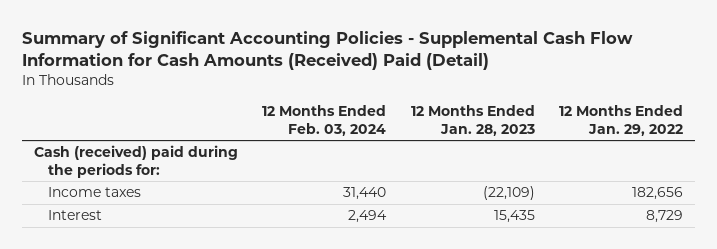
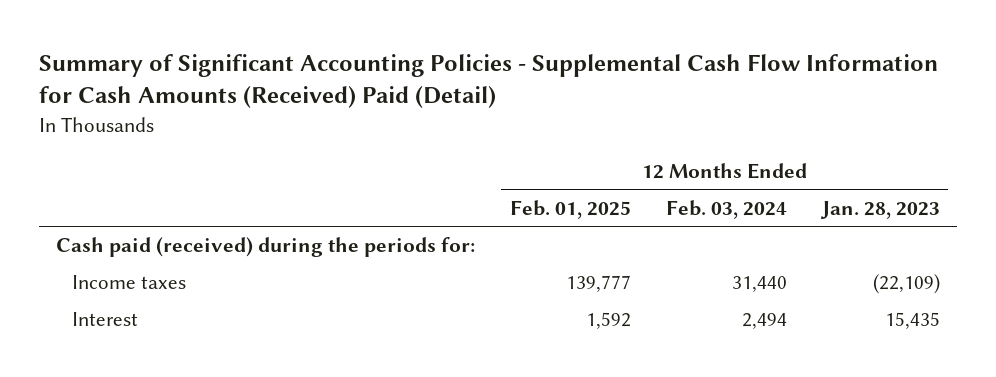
- | 12 Months Ended Feb. 03, 2024 | 12 Months Ended Jan. 28, 2023 | 12 Months Ended Jan. 29, 2022
+ | 12 Months Ended Feb. 01, 2025 | 12 Months Ended Feb. 03, 2024 | 12 Months Ended Jan. 28, 2023
- Cash (received) paid during the periods for:
+ Cash paid (received) during the periods for:

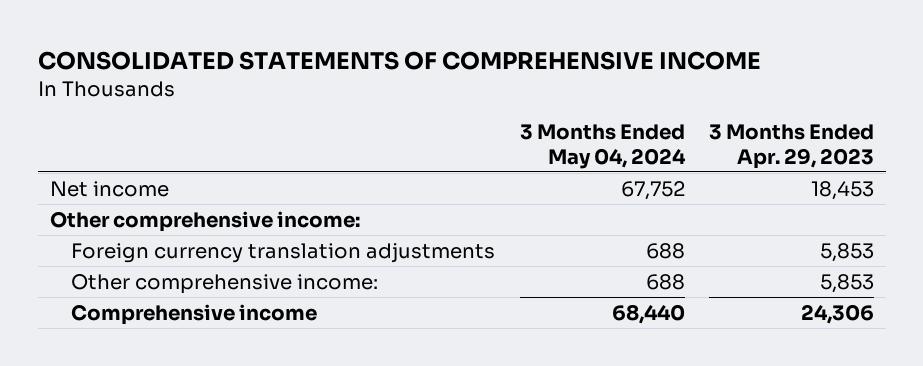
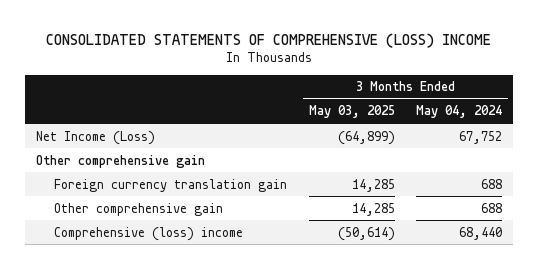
- CONSOLIDATED STATEMENTS OF COMPREHENSIVE INCOME
+ CONSOLIDATED STATEMENTS OF COMPREHENSIVE (LOSS) INCOME
- | 3 Months Ended May 04, 2024 | 3 Months Ended Apr. 29, 2023
+ | 3 Months Ended May 03, 2025 | 3 Months Ended May 04, 2024
- Net income | 67,752 | 18,453
- Other comprehensive income:
- Foreign currency translation adjustments | 688 | 5,853
- Other comprehensive income: | 688 | 5,853
- Comprehensive income | 68,440 | 24,306
+ Net Income (Loss) | (64,899) | 67,752
+ Other comprehensive gain
+ Foreign currency translation gain | 14,285 | 688
+ Other comprehensive gain | 14,285 | 688
+ Comprehensive (loss) income | (50,614) | 68,440

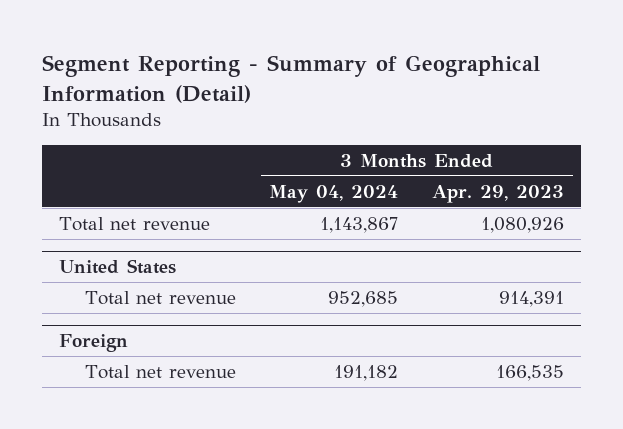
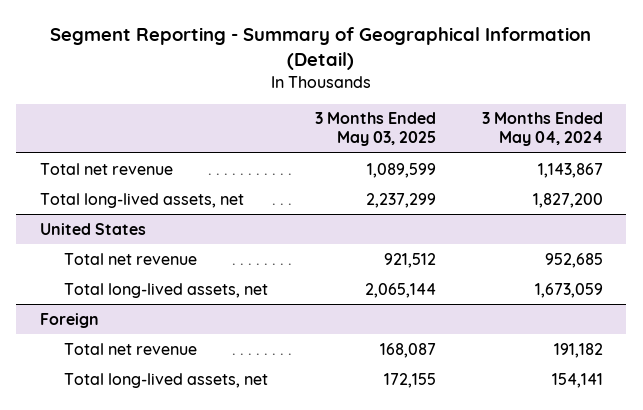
- | 3 Months Ended May 04, 2024 | 3 Months Ended Apr. 29, 2023
+ | 3 Months Ended May 03, 2025 | 3 Months Ended May 04, 2024
+ Total long-lived assets, net | 2,237,299 | 1,827,200
@ United States
+ Total long-lived assets, net | 2,065,144 | 1,673,059
@ Foreign
+ Total long-lived assets, net | 172,155 | 154,141

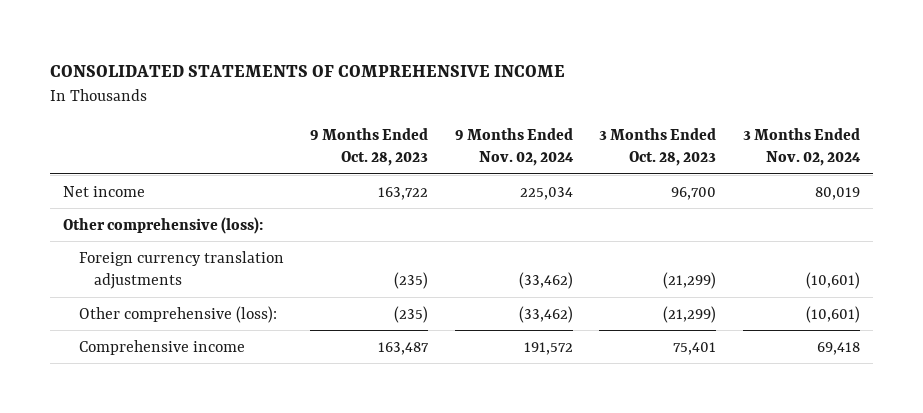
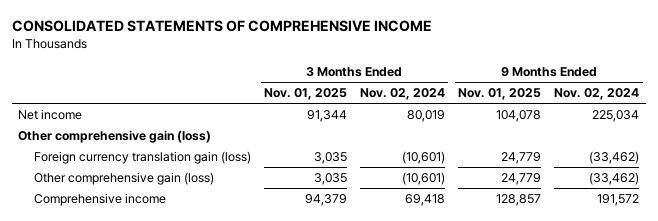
- | 9 Months Ended Oct. 28, 2023 | 9 Months Ended Nov. 02, 2024 | 3 Months Ended Oct. 28, 2023 | 3 Months Ended Nov. 02, 2024
+ | 3 Months Ended Nov. 01, 2025 | 3 Months Ended Nov. 02, 2024 | 9 Months Ended Nov. 01, 2025 | 9 Months Ended Nov. 02, 2024
- Other comprehensive (loss):
- Foreign currency translation adjustments | (235) | (33,462) | (21,299) | (10,601)
- Other comprehensive (loss): | (235) | (33,462) | (21,299) | (10,601)
+ Other comprehensive gain (loss)
+ Foreign currency translation gain (loss) | 3,035 | (10,601) | 24,779 | (33,462)
+ Other comprehensive gain (loss) | 3,035 | (10,601) | 24,779 | (33,462)

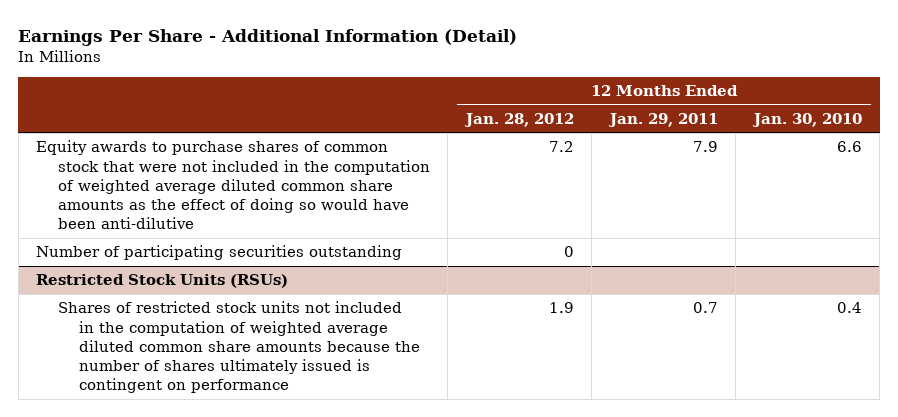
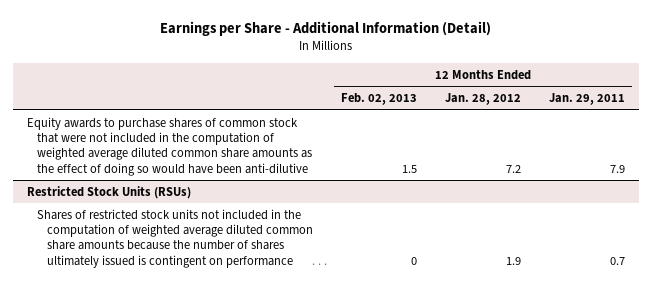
- Earnings Per Share - Additional Information (Detail)
+ Earnings per Share - Additional Information (Detail)
- | 12 Months Ended Jan. 28, 2012 | 12 Months Ended Jan. 29, 2011 | 12 Months Ended Jan. 30, 2010
+ | 12 Months Ended Feb. 02, 2013 | 12 Months Ended Jan. 28, 2012 | 12 Months Ended Jan. 29, 2011
- Number of participating securities outstanding | 0 | |

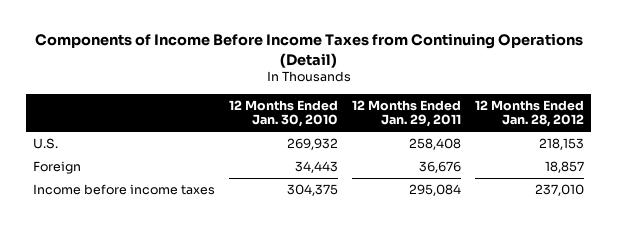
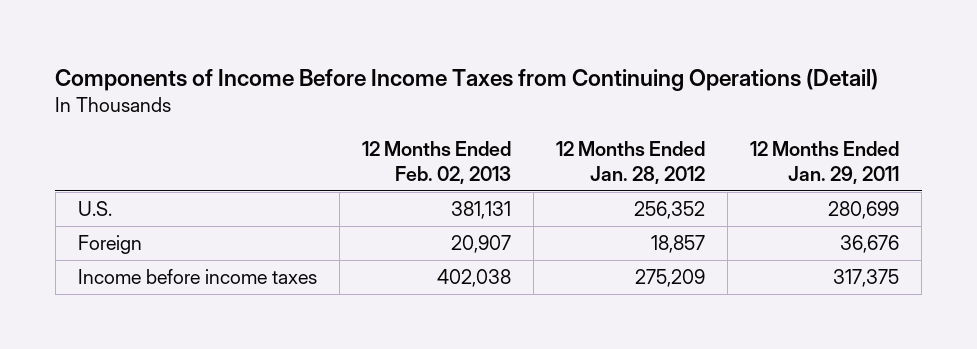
- | 12 Months Ended Jan. 30, 2010 | 12 Months Ended Jan. 29, 2011 | 12 Months Ended Jan. 28, 2012
+ | 12 Months Ended Feb. 02, 2013 | 12 Months Ended Jan. 28, 2012 | 12 Months Ended Jan. 29, 2011
- U.S. | 269,932 | 258,408 | 218,153
+ U.S. | 381,131 | 256,352 | 280,699
- Income before income taxes | 304,375 | 295,084 | 237,010
+ Income before income taxes | 402,038 | 275,209 | 317,375

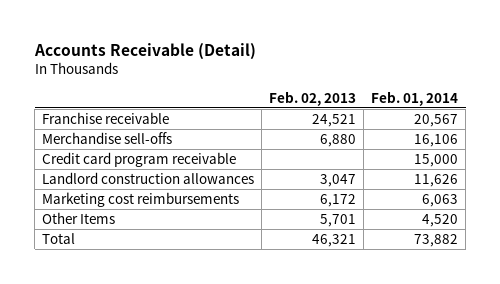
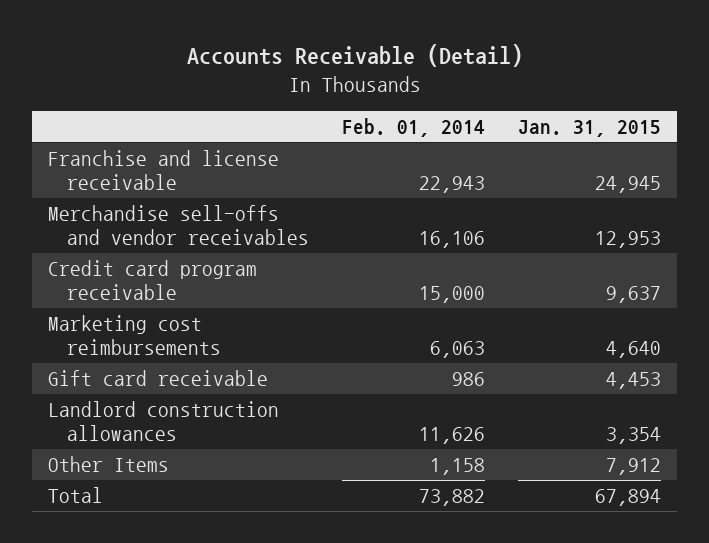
- | Feb. 02, 2013 | Feb. 01, 2014
+ | Feb. 01, 2014 | Jan. 31, 2015
- Franchise receivable | 24,521 | 20,567
- Merchandise sell-offs | 6,880 | 16,106
+ Franchise and license receivable | 22,943 | 24,945
+ Merchandise sell-offs and vendor receivables | 16,106 | 12,953
- Other Items | 5,701 | 4,520
+ Gift card receivable | 986 | 4,453
moved down: Landlord construction allowances | 11,626 | 3,354
+ Other Items | 1,158 | 7,912

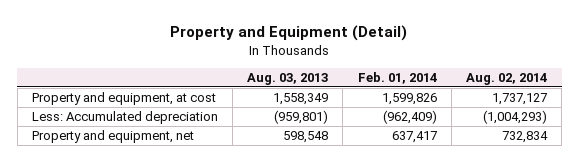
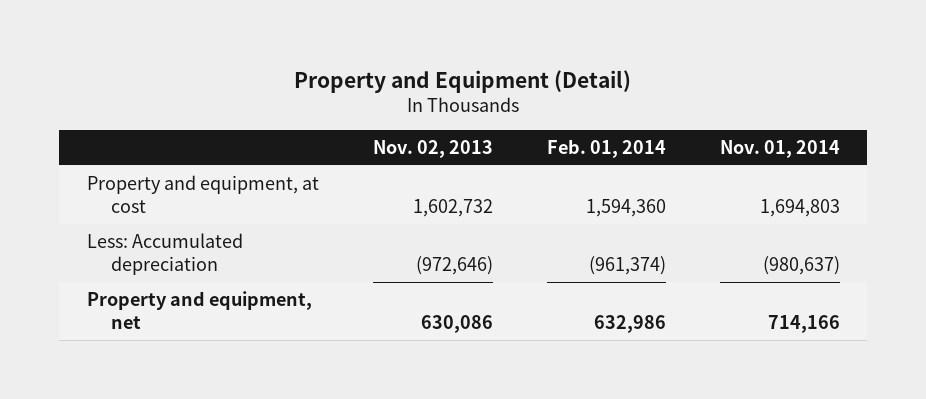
- | Aug. 03, 2013 | Feb. 01, 2014 | Aug. 02, 2014
+ | Nov. 02, 2013 | Feb. 01, 2014 | Nov. 01, 2014
- Property and equipment, at cost | 1,558,349 | 1,599,826 | 1,737,127
- Less: Accumulated depreciation | (959,801) | (962,409) | (1,004,293)
- Property and equipment, net | 598,548 | 637,417 | 732,834
+ Property and equipment, at cost | 1,602,732 | 1,594,360 | 1,694,803
+ Less: Accumulated depreciation | (972,646) | (961,374) | (980,637)
+ Property and equipment, net | 630,086 | 632,986 | 714,166

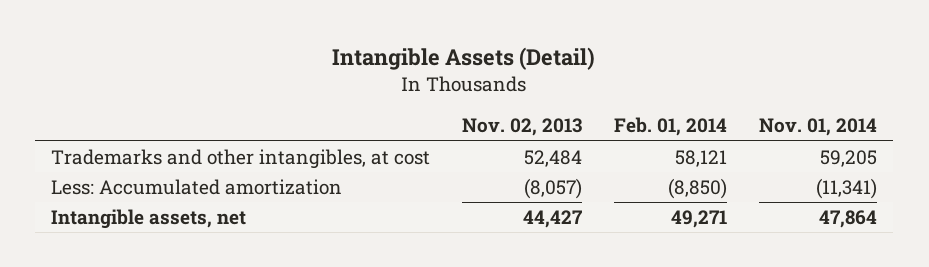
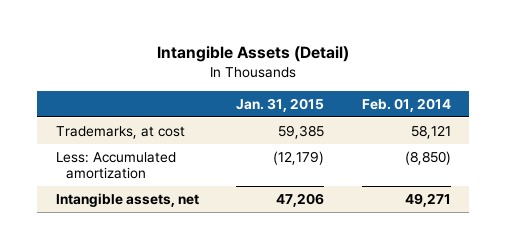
- | Nov. 02, 2013 | Feb. 01, 2014 | Nov. 01, 2014
+ | Jan. 31, 2015 | Feb. 01, 2014
- Trademarks and other intangibles, at cost | 52,484 | 58,121 | 59,205
+ Trademarks, at cost | 59,385 | 58,121

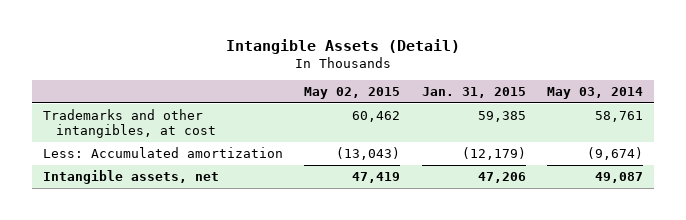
- | Jan. 31, 2015 | Feb. 01, 2014
+ | May 02, 2015 | Jan. 31, 2015 | May 03, 2014
- Trademarks, at cost | 59,385 | 58,121
+ Trademarks and other intangibles, at cost | 60,462 | 59,385 | 58,761

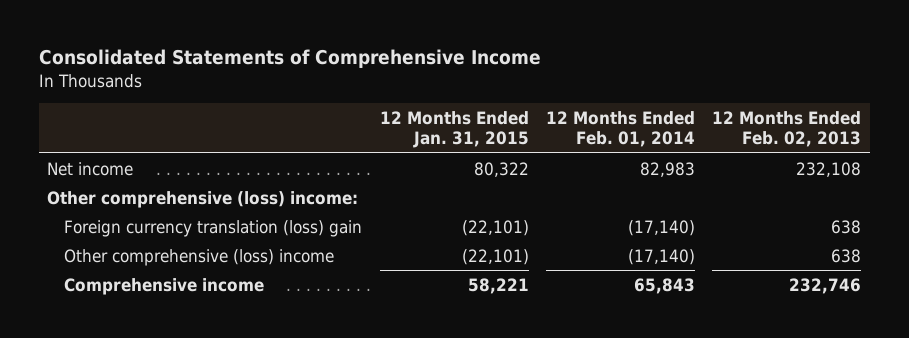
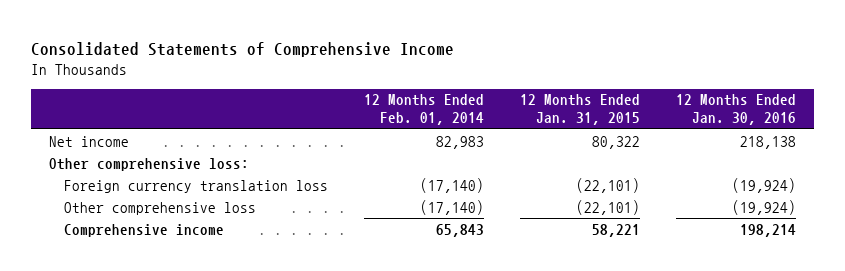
- | 12 Months Ended Jan. 31, 2015 | 12 Months Ended Feb. 01, 2014 | 12 Months Ended Feb. 02, 2013
+ | 12 Months Ended Feb. 01, 2014 | 12 Months Ended Jan. 31, 2015 | 12 Months Ended Jan. 30, 2016
- Other comprehensive (loss) income:
- Foreign currency translation (loss) gain | (22,101) | (17,140) | 638
- Other comprehensive (loss) income | (22,101) | (17,140) | 638
+ Other comprehensive loss:
+ Foreign currency translation loss | (17,140) | (22,101) | (19,924)
+ Other comprehensive loss | (17,140) | (22,101) | (19,924)

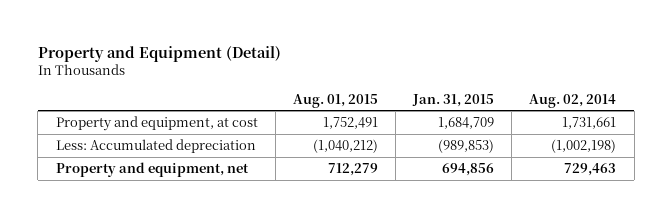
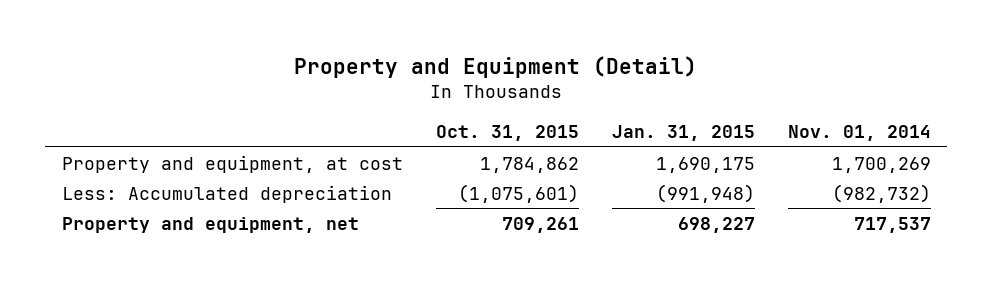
- | Aug. 01, 2015 | Jan. 31, 2015 | Aug. 02, 2014
+ | Oct. 31, 2015 | Jan. 31, 2015 | Nov. 01, 2014
- Property and equipment, at cost | 1,752,491 | 1,684,709 | 1,731,661
- Less: Accumulated depreciation | (1,040,212) | (989,853) | (1,002,198)
- Property and equipment, net | 712,279 | 694,856 | 729,463
+ Property and equipment, at cost | 1,784,862 | 1,690,175 | 1,700,269
+ Less: Accumulated depreciation | (1,075,601) | (991,948) | (982,732)
+ Property and equipment, net | 709,261 | 698,227 | 717,537

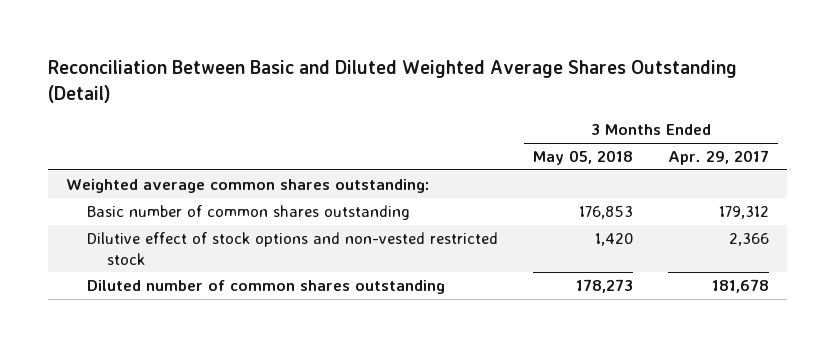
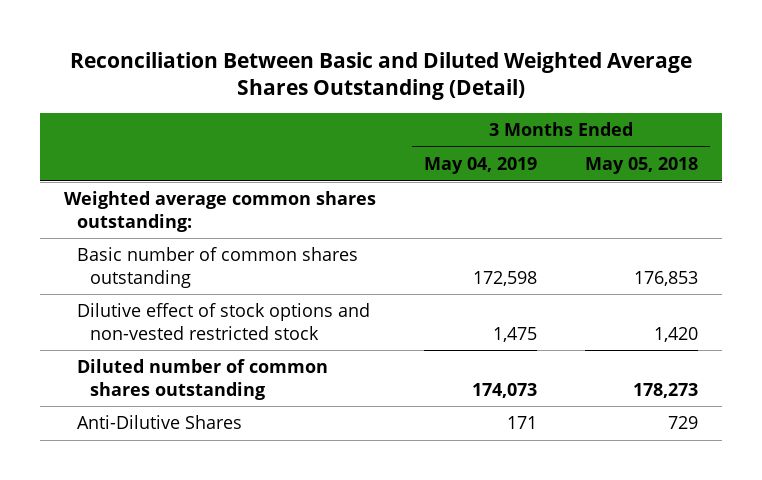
- | 3 Months Ended May 05, 2018 | 3 Months Ended Apr. 29, 2017
+ | 3 Months Ended May 04, 2019 | 3 Months Ended May 05, 2018
+ Anti-Dilutive Shares | 171 | 729

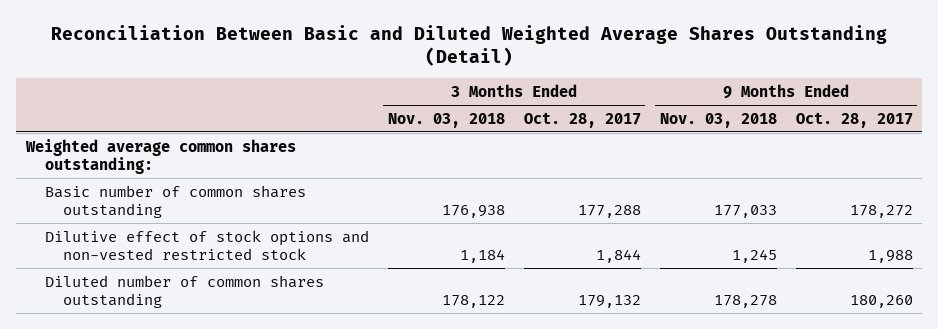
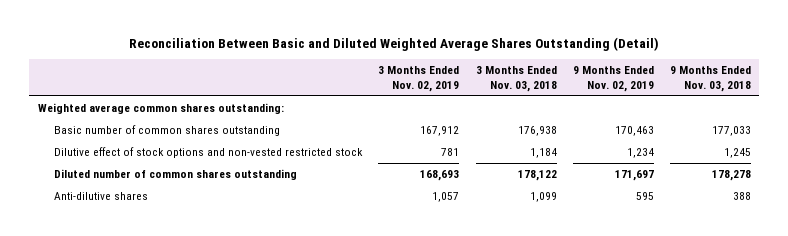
- | 3 Months Ended Nov. 03, 2018 | 3 Months Ended Oct. 28, 2017 | 9 Months Ended Nov. 03, 2018 | 9 Months Ended Oct. 28, 2017
+ | 3 Months Ended Nov. 02, 2019 | 3 Months Ended Nov. 03, 2018 | 9 Months Ended Nov. 02, 2019 | 9 Months Ended Nov. 03, 2018
+ Anti-dilutive shares | 1,057 | 1,099 | 595 | 388

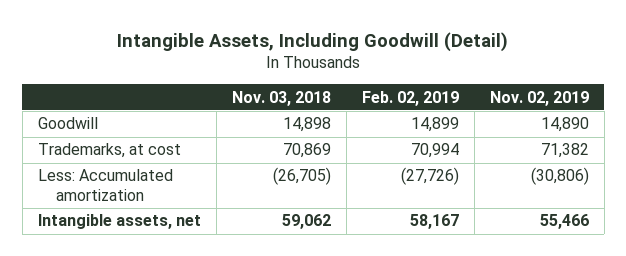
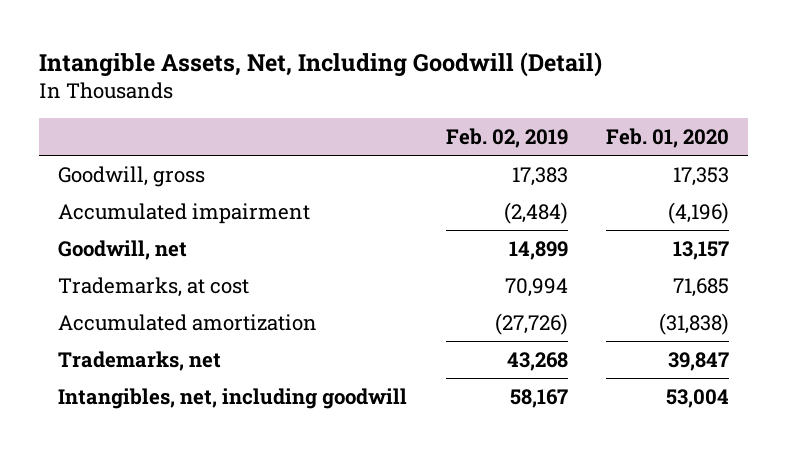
- Intangible Assets, Including Goodwill (Detail)
+ Intangible Assets, Net, Including Goodwill (Detail)
- | Nov. 03, 2018 | Feb. 02, 2019 | Nov. 02, 2019
+ | Feb. 02, 2019 | Feb. 01, 2020
- Goodwill | 14,898 | 14,899 | 14,890
+ Goodwill, gross | 17,383 | 17,353
+ Accumulated impairment | (2,484) | (4,196)
+ Goodwill, net | 14,899 | 13,157
- Less: Accumulated amortization | (26,705) | (27,726) | (30,806)
- Intangible assets, net | 59,062 | 58,167 | 55,466
+ Accumulated amortization | (27,726) | (31,838)
+ Trademarks, net | 43,268 | 39,847
+ Intangibles, net, including goodwill | 58,167 | 53,004

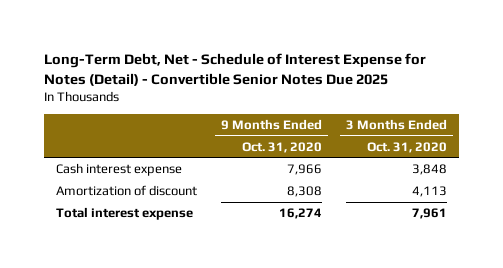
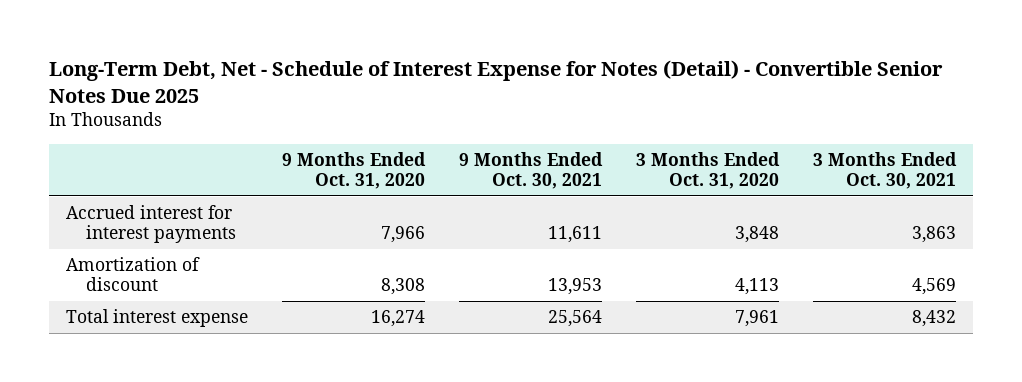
- | 9 Months Ended Oct. 31, 2020 | 3 Months Ended Oct. 31, 2020
+ | 9 Months Ended Oct. 31, 2020 | 9 Months Ended Oct. 30, 2021 | 3 Months Ended Oct. 31, 2020 | 3 Months Ended Oct. 30, 2021
- Cash interest expense | 7,966 | 3,848
+ Accrued interest for interest payments | 7,966 | 11,611 | 3,848 | 3,863

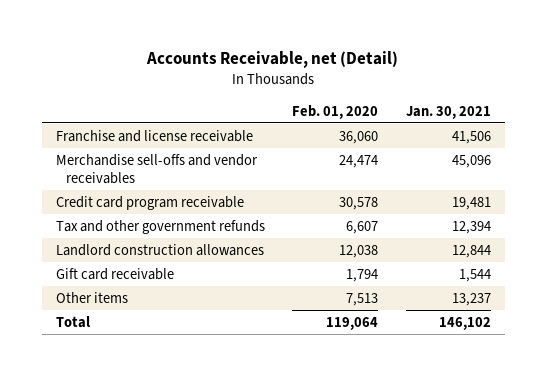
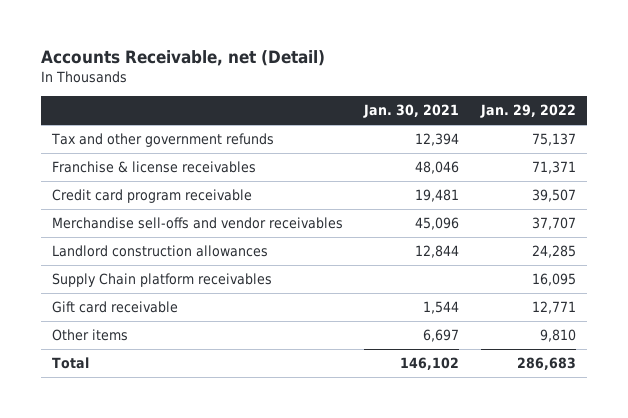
- | Feb. 01, 2020 | Jan. 30, 2021
+ | Jan. 30, 2021 | Jan. 29, 2022
- Franchise and license receivable | 36,060 | 41,506
+ Franchise & license receivables | 48,046 | 71,371
moved down: Credit card program receivable | 19,481 | 39,507
moved down: Merchandise sell-offs and vendor receivables | 45,096 | 37,707
+ Supply Chain platform receivables | | 16,095
- Other items | 7,513 | 13,237
+ Other items | 6,697 | 9,810

